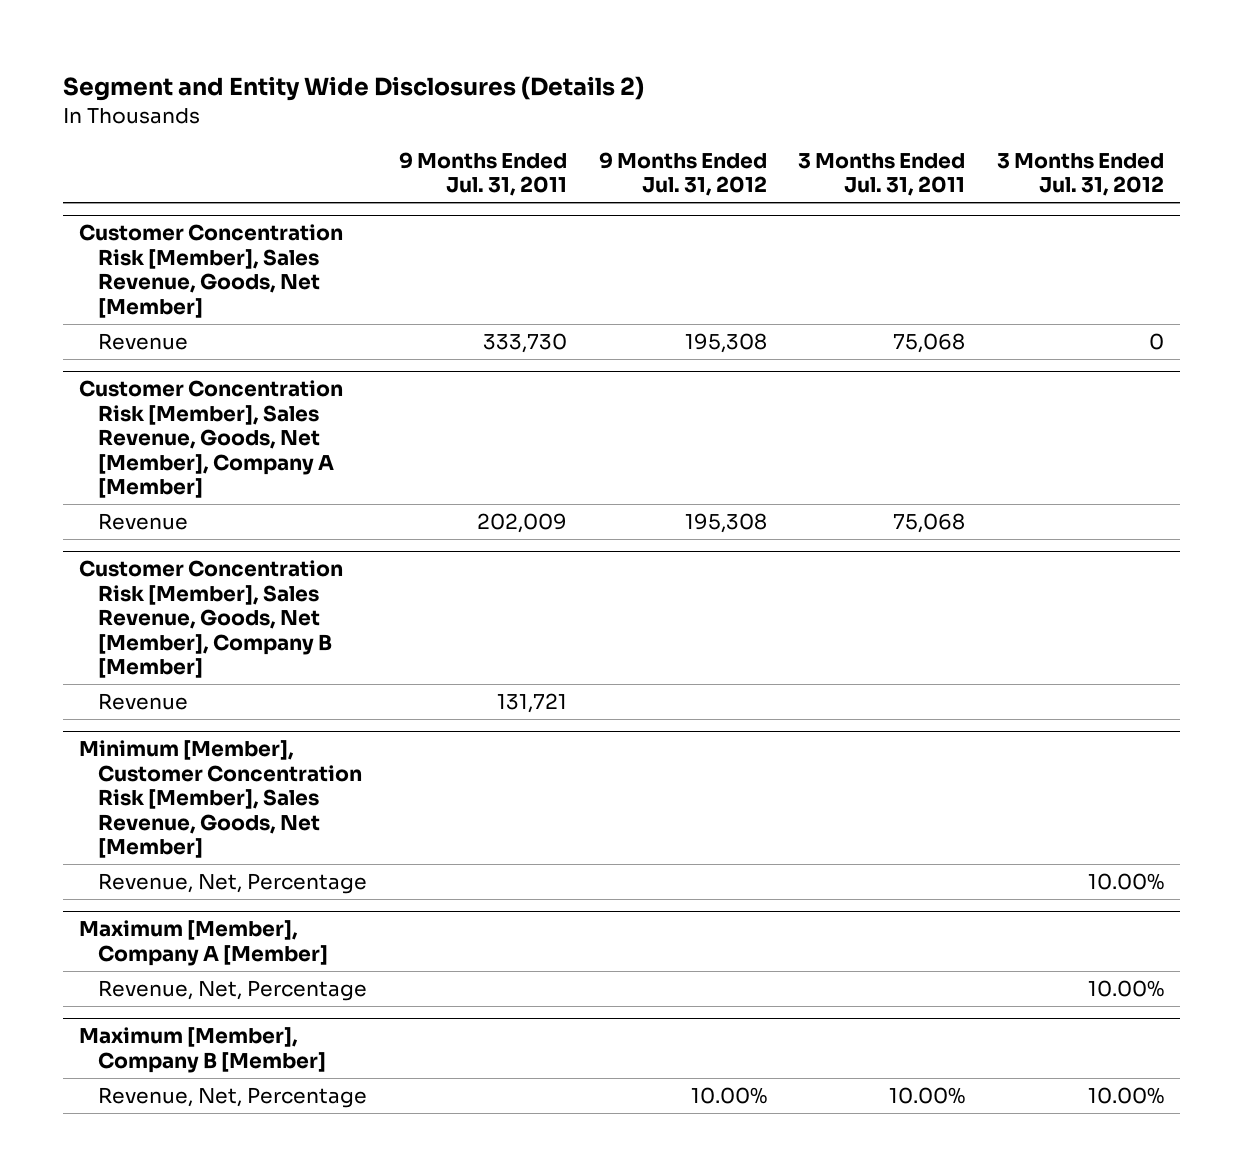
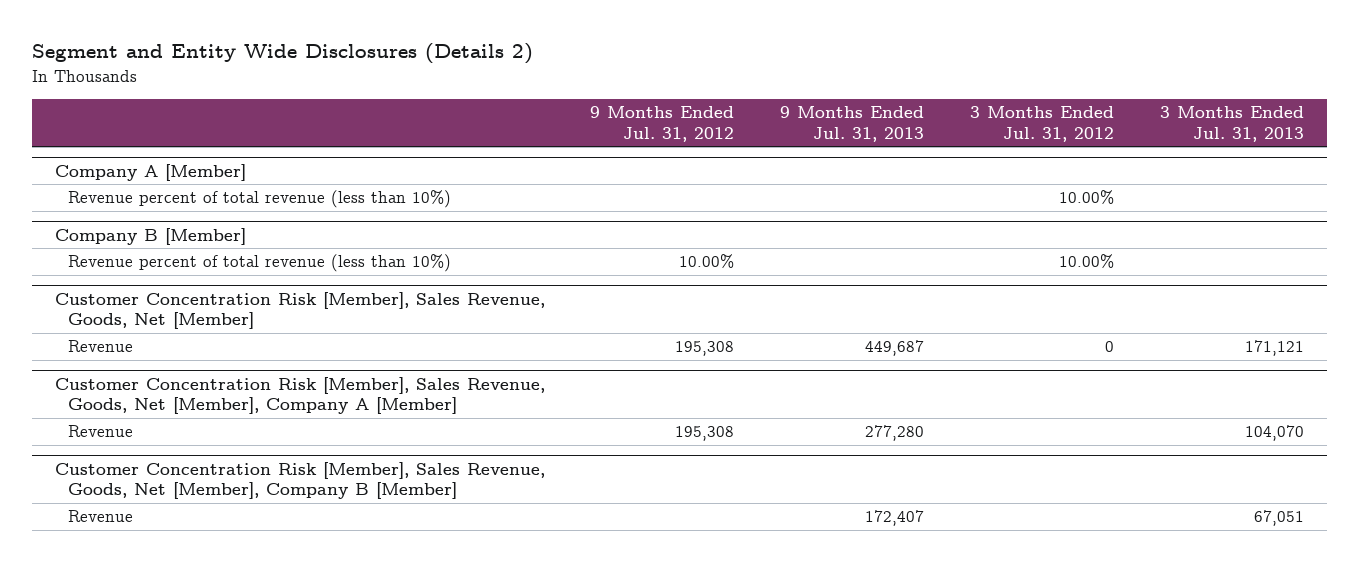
- | 9 Months Ended Jul. 31, 2011 | 9 Months Ended Jul. 31, 2012 | 3 Months Ended Jul. 31, 2011 | 3 Months Ended Jul. 31, 2012
+ | 9 Months Ended Jul. 31, 2012 | 9 Months Ended Jul. 31, 2013 | 3 Months Ended Jul. 31, 2012 | 3 Months Ended Jul. 31, 2013
+ Company A [Member]
+ Revenue percent of total revenue (less than 10%) | | | 10.00% |
+ Company B [Member]
+ Revenue percent of total revenue (less than 10%) | 10.00% | | 10.00% |
- Minimum [Member], Customer Concentration Risk [Member], Sales Revenue, Goods, Net [Member]
- Revenue, Net, Percentage | | | | 10.00%
- Maximum [Member], Company A [Member]
- Revenue, Net, Percentage | | | | 10.00%
- Maximum [Member], Company B [Member]
- Revenue, Net, Percentage | | 10.00% | 10.00% | 10.00%

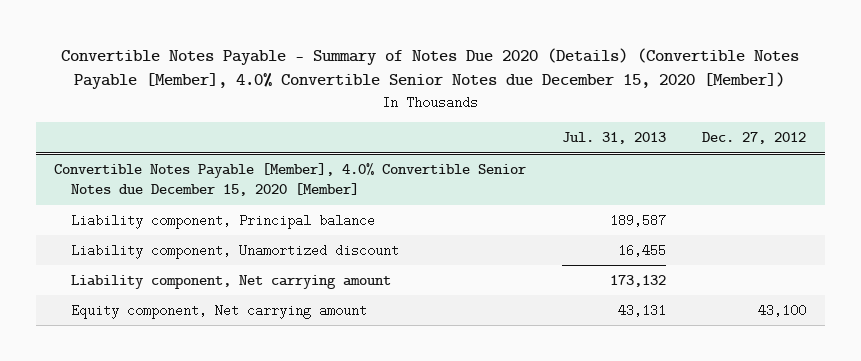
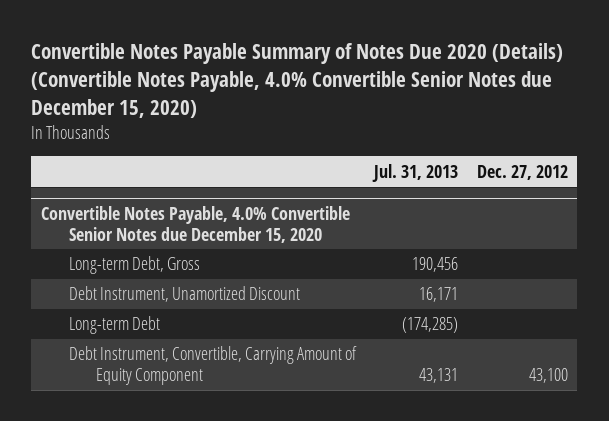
- Convertible Notes Payable - Summary of Notes Due 2020 (Details) (Convertible Notes Payable [Member], 4.0% Convertible Senior Notes due December 15, 2020 [Member])
+ Convertible Notes Payable Summary of Notes Due 2020 (Details) (Convertible Notes Payable, 4.0% Convertible Senior Notes due December 15, 2020)
- Convertible Notes Payable [Member], 4.0% Convertible Senior Notes due December 15, 2020 [Member]
- Liability component, Principal balance | 189,587 |
- Liability component, Unamortized discount | 16,455 |
- Liability component, Net carrying amount | 173,132 |
- Equity component, Net carrying amount | 43,131 | 43,100
+ Convertible Notes Payable, 4.0% Convertible Senior Notes due December 15, 2020
+ Long-term Debt, Gross | 190,456 |
+ Debt Instrument, Unamortized Discount | 16,171 |
+ Long-term Debt | (174,285) |
+ Debt Instrument, Convertible, Carrying Amount of Equity Component | 43,131 | 43,100

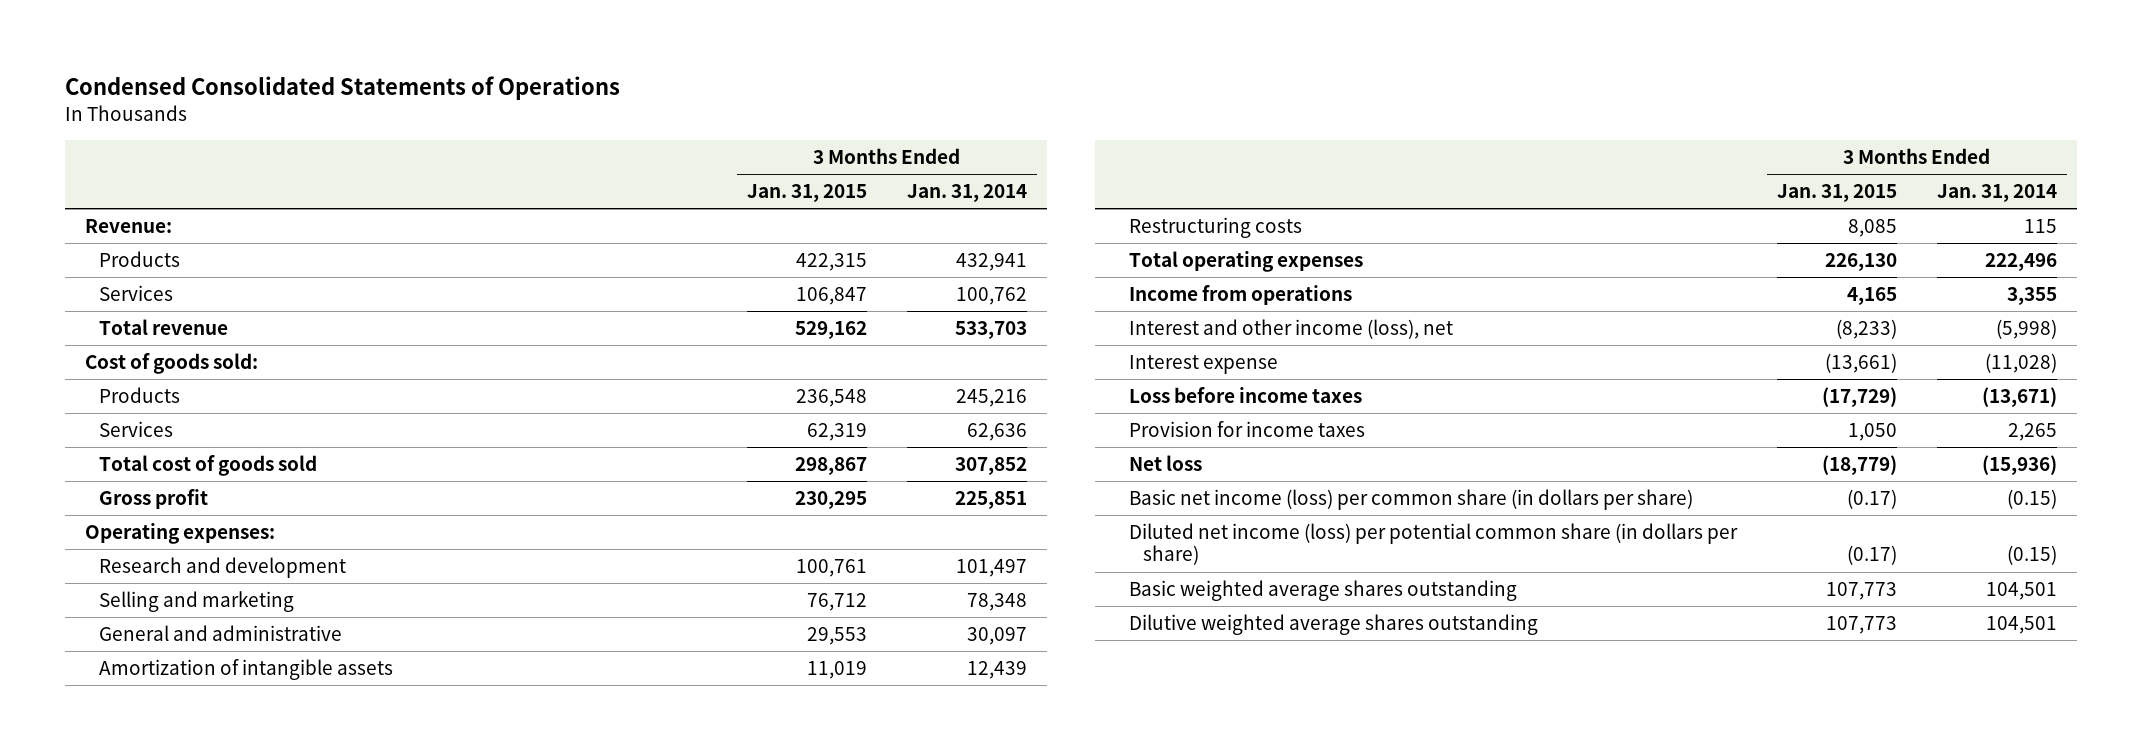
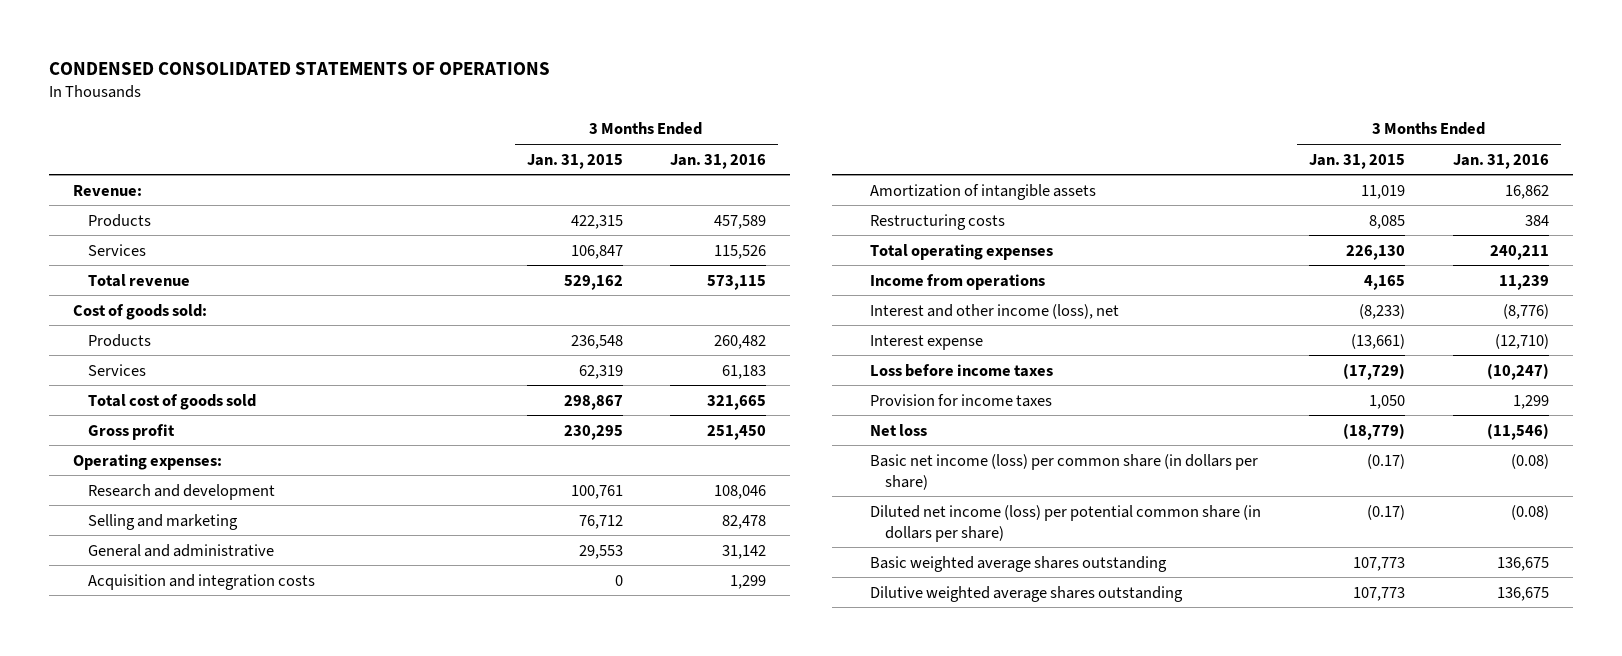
- Condensed Consolidated Statements of Operations
+ CONDENSED CONSOLIDATED STATEMENTS OF OPERATIONS
- | 3 Months Ended Jan. 31, 2015 | 3 Months Ended Jan. 31, 2014
+ | 3 Months Ended Jan. 31, 2015 | 3 Months Ended Jan. 31, 2016
+ Acquisition and integration costs | 0 | 1,299

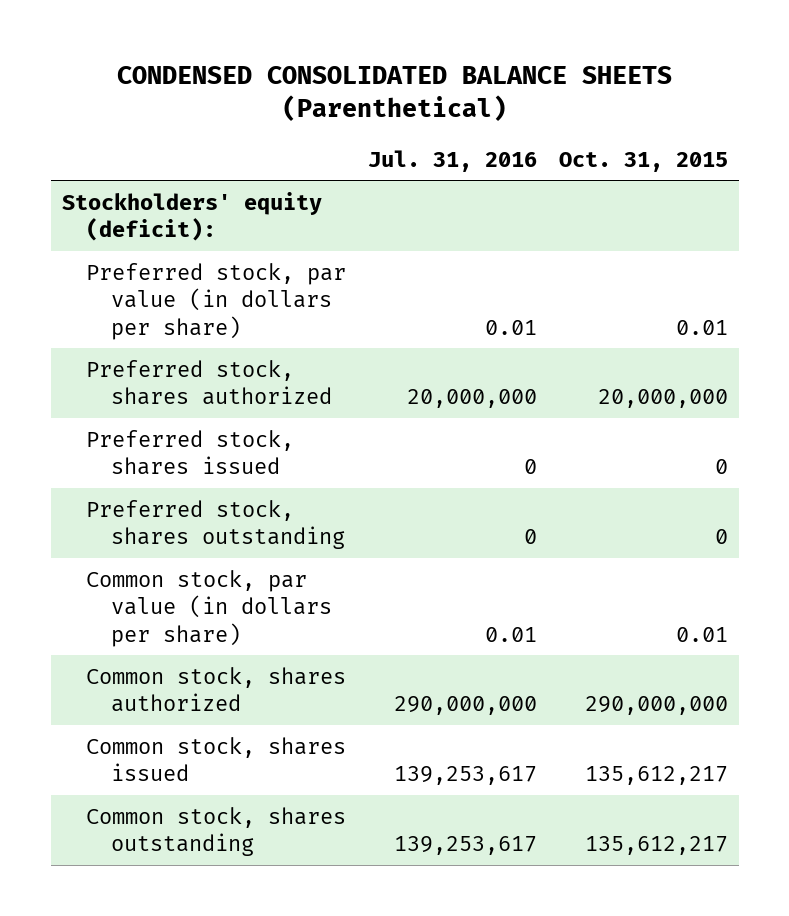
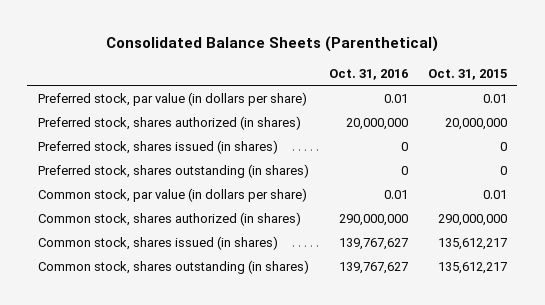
- CONDENSED CONSOLIDATED BALANCE SHEETS (Parenthetical)
+ Consolidated Balance Sheets (Parenthetical)
- | Jul. 31, 2016 | Oct. 31, 2015
+ | Oct. 31, 2016 | Oct. 31, 2015
- Stockholders' equity (deficit):
- Preferred stock, shares authorized | 20,000,000 | 20,000,000
- Preferred stock, shares issued | 0 | 0
- Preferred stock, shares outstanding | 0 | 0
+ Preferred stock, shares authorized (in shares) | 20,000,000 | 20,000,000
+ Preferred stock, shares issued (in shares) | 0 | 0
+ Preferred stock, shares outstanding (in shares) | 0 | 0
- Common stock, shares authorized | 290,000,000 | 290,000,000
- Common stock, shares issued | 139,253,617 | 135,612,217
- Common stock, shares outstanding | 139,253,617 | 135,612,217
+ Common stock, shares authorized (in shares) | 290,000,000 | 290,000,000
+ Common stock, shares issued (in shares) | 139,767,627 | 135,612,217
+ Common stock, shares outstanding (in shares) | 139,767,627 | 135,612,217

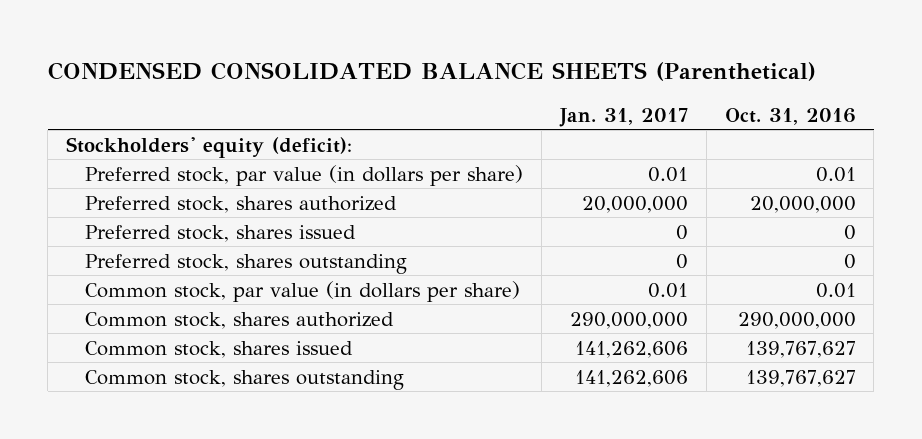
- Consolidated Balance Sheets (Parenthetical)
+ CONDENSED CONSOLIDATED BALANCE SHEETS (Parenthetical)
- | Oct. 31, 2016 | Oct. 31, 2015
+ | Jan. 31, 2017 | Oct. 31, 2016
+ Stockholders' equity (deficit):
- Preferred stock, shares authorized (in shares) | 20,000,000 | 20,000,000
- Preferred stock, shares issued (in shares) | 0 | 0
- Preferred stock, shares outstanding (in shares) | 0 | 0
+ Preferred stock, shares authorized | 20,000,000 | 20,000,000
+ Preferred stock, shares issued | 0 | 0
+ Preferred stock, shares outstanding | 0 | 0
- Common stock, shares authorized (in shares) | 290,000,000 | 290,000,000
- Common stock, shares issued (in shares) | 139,767,627 | 135,612,217
- Common stock, shares outstanding (in shares) | 139,767,627 | 135,612,217
+ Common stock, shares authorized | 290,000,000 | 290,000,000
+ Common stock, shares issued | 141,262,606 | 139,767,627
+ Common stock, shares outstanding | 141,262,606 | 139,767,627

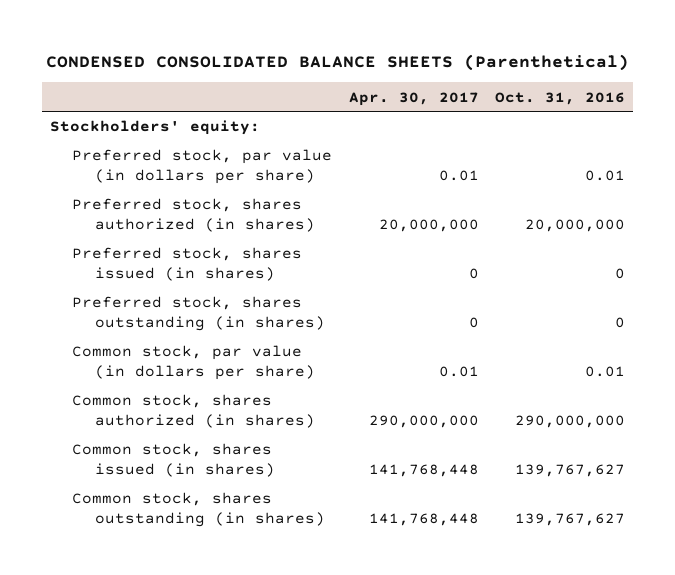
- | Jan. 31, 2017 | Oct. 31, 2016
+ | Apr. 30, 2017 | Oct. 31, 2016
- Stockholders' equity (deficit):
+ Stockholders' equity:
- Preferred stock, shares authorized | 20,000,000 | 20,000,000
- Preferred stock, shares issued | 0 | 0
- Preferred stock, shares outstanding | 0 | 0
+ Preferred stock, shares authorized (in shares) | 20,000,000 | 20,000,000
+ Preferred stock, shares issued (in shares) | 0 | 0
+ Preferred stock, shares outstanding (in shares) | 0 | 0
- Common stock, shares authorized | 290,000,000 | 290,000,000
- Common stock, shares issued | 141,262,606 | 139,767,627
- Common stock, shares outstanding | 141,262,606 | 139,767,627
+ Common stock, shares authorized (in shares) | 290,000,000 | 290,000,000
+ Common stock, shares issued (in shares) | 141,768,448 | 139,767,627
+ Common stock, shares outstanding (in shares) | 141,768,448 | 139,767,627

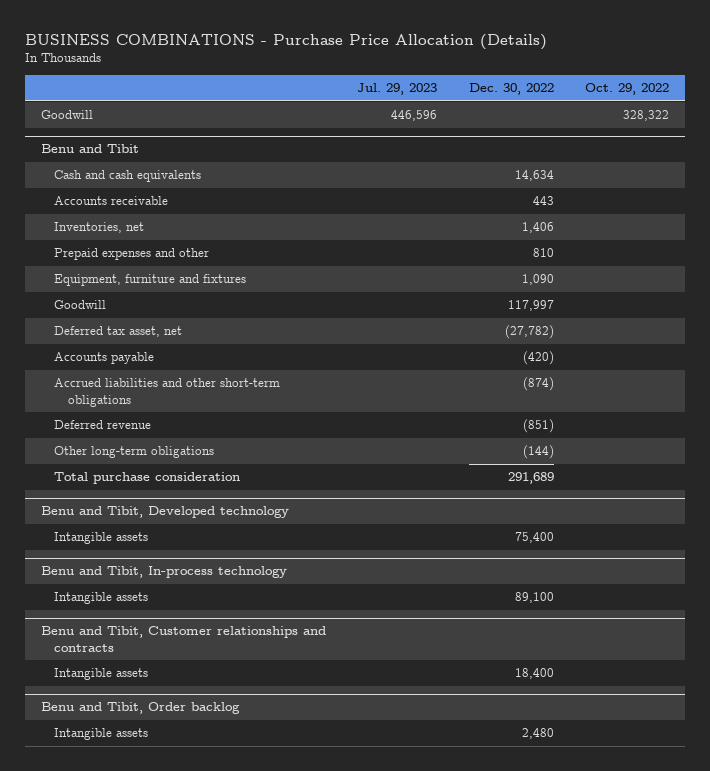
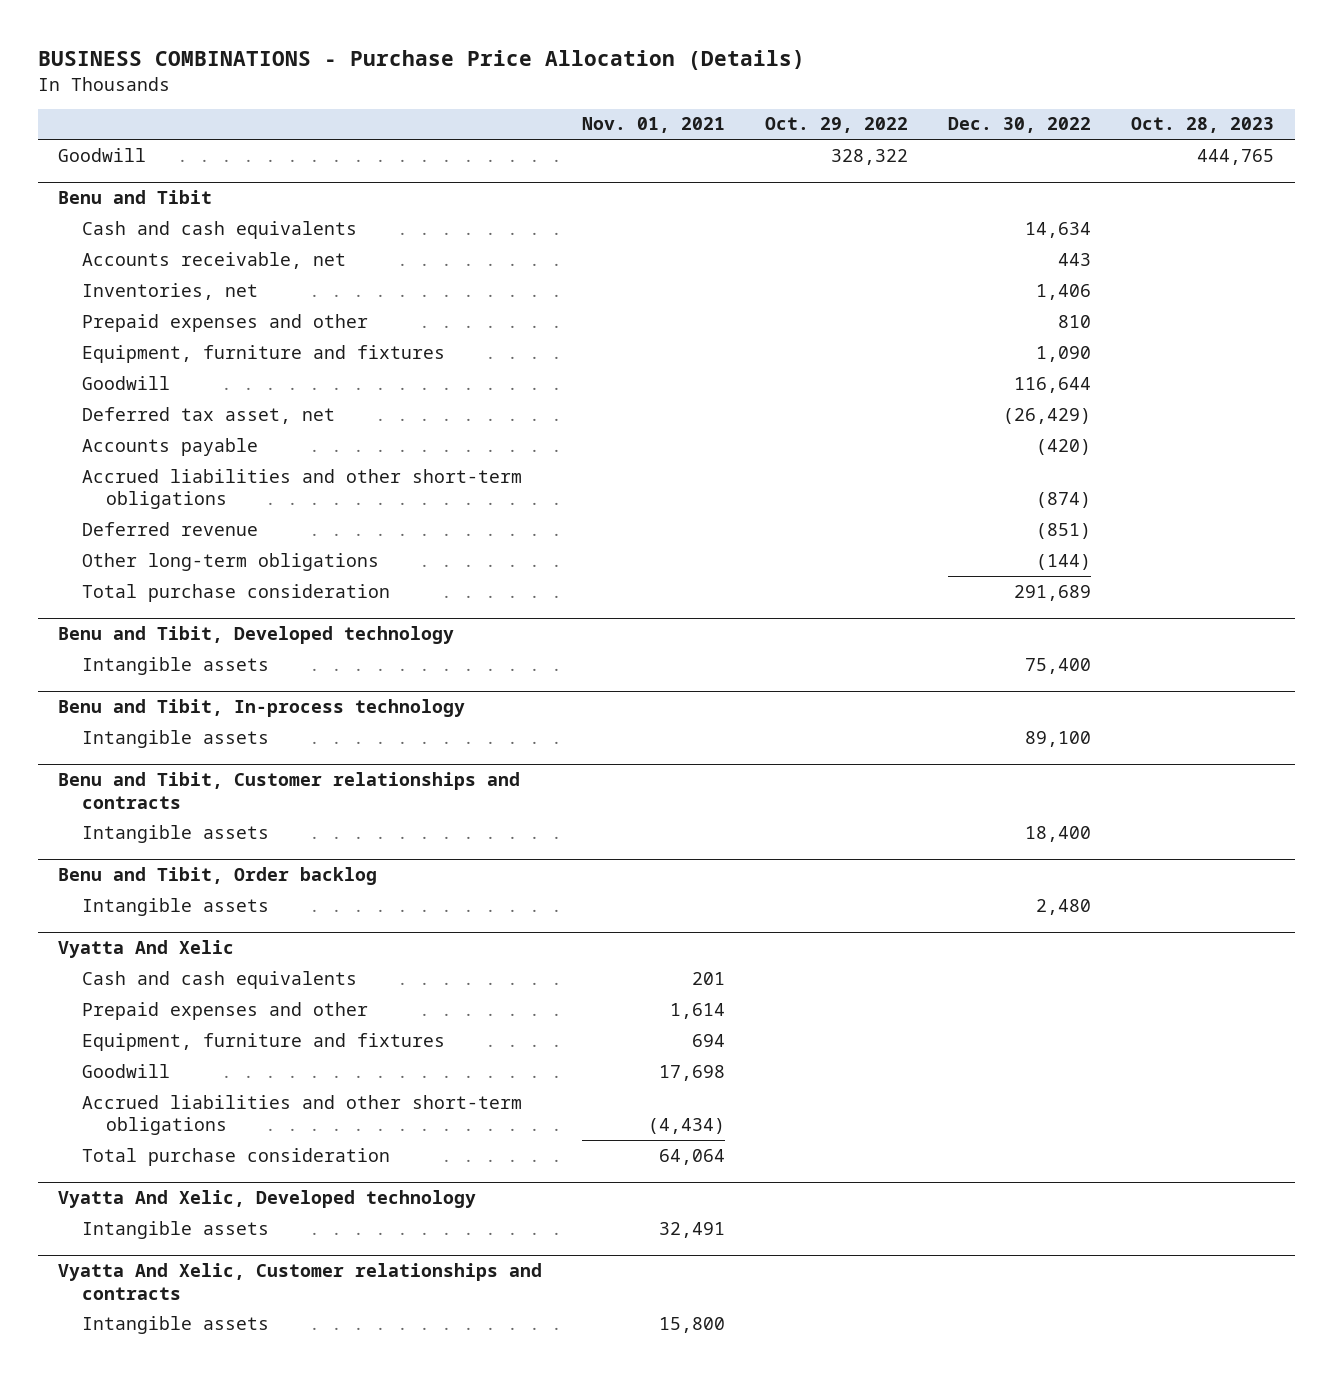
- | Jul. 29, 2023 | Dec. 30, 2022 | Oct. 29, 2022
+ | Nov. 01, 2021 | Oct. 29, 2022 | Dec. 30, 2022 | Oct. 28, 2023
@ Benu and Tibit
- Accounts receivable | | 443 |
+ Accounts receivable, net | | | 443 |
- Goodwill | | 117,997 |
- Deferred tax asset, net | | (27,782) |
+ Goodwill | | | 116,644 |
+ Deferred tax asset, net | | | (26,429) |
+ Vyatta And Xelic
+ Cash and cash equivalents | 201 | | |
+ Prepaid expenses and other | 1,614 | | |
+ Equipment, furniture and fixtures | 694 | | |
+ Goodwill | 17,698 | | |
+ Accrued liabilities and other short-term obligations | (4,434) | | |
+ Total purchase consideration | 64,064 | | |
+ Vyatta And Xelic, Developed technology
+ Intangible assets | 32,491 | | |
+ Vyatta And Xelic, Customer relationships and contracts
+ Intangible assets | 15,800 | | |

